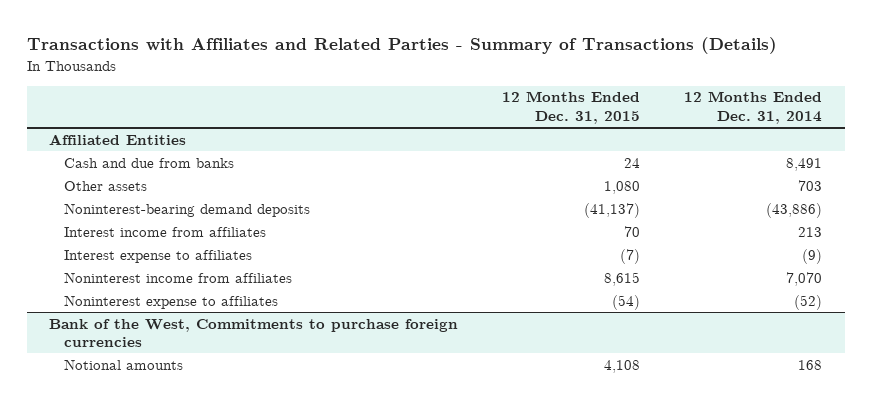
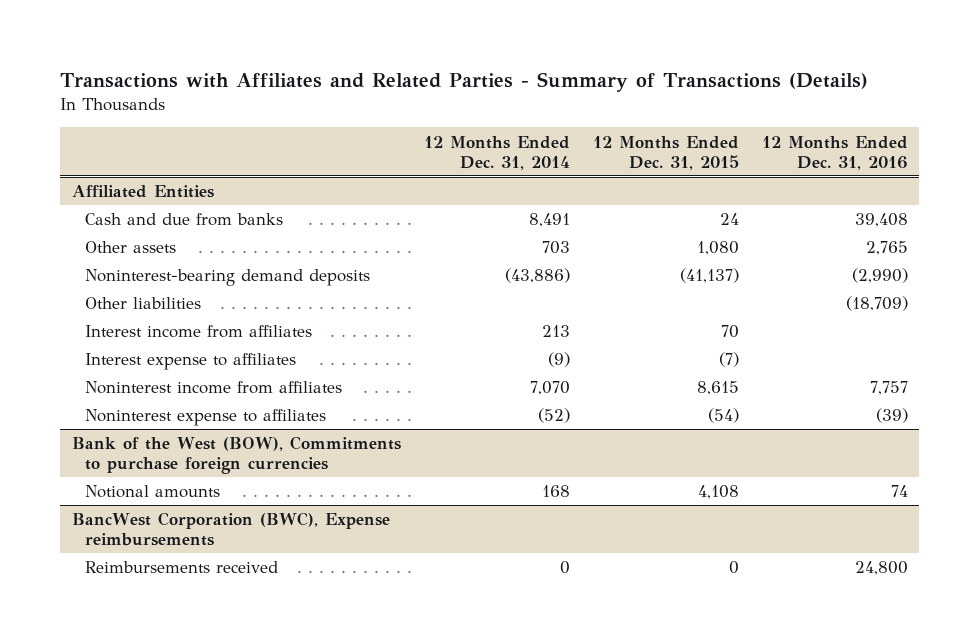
- | 12 Months Ended Dec. 31, 2015 | 12 Months Ended Dec. 31, 2014
+ | 12 Months Ended Dec. 31, 2014 | 12 Months Ended Dec. 31, 2015 | 12 Months Ended Dec. 31, 2016
@ Affiliated Entities
+ Other liabilities | | | (18,709)
- Bank of the West, Commitments to purchase foreign currencies
+ Bank of the West (BOW), Commitments to purchase foreign currencies
+ BancWest Corporation (BWC), Expense reimbursements
+ Reimbursements received | 0 | 0 | 24,800

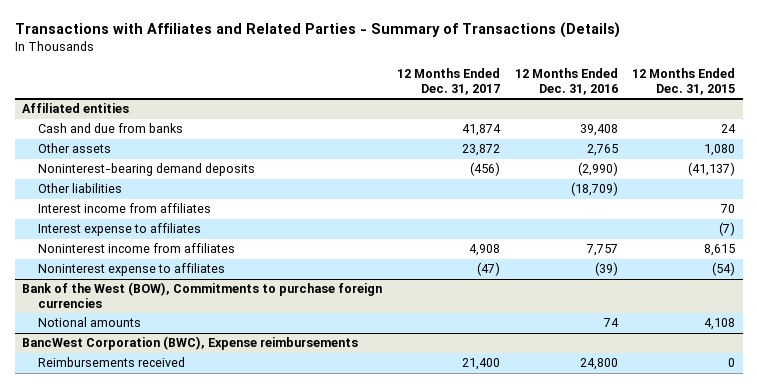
- | 12 Months Ended Dec. 31, 2014 | 12 Months Ended Dec. 31, 2015 | 12 Months Ended Dec. 31, 2016
+ | 12 Months Ended Dec. 31, 2017 | 12 Months Ended Dec. 31, 2016 | 12 Months Ended Dec. 31, 2015
- Affiliated Entities
+ Affiliated entities

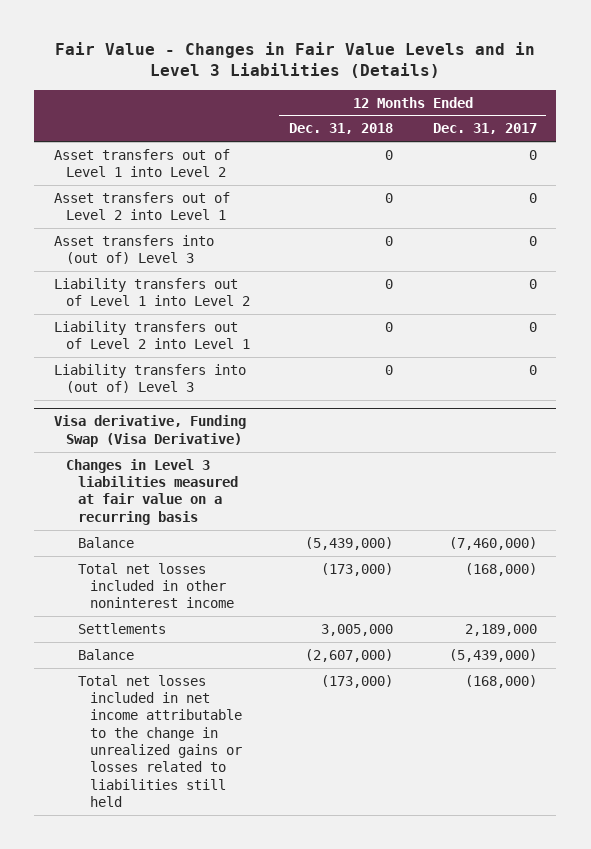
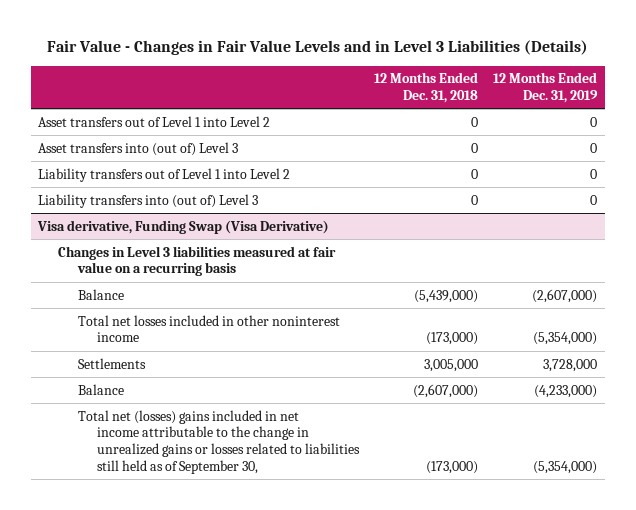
- | 12 Months Ended Dec. 31, 2018 | 12 Months Ended Dec. 31, 2017
+ | 12 Months Ended Dec. 31, 2018 | 12 Months Ended Dec. 31, 2019
- Asset transfers out of Level 2 into Level 1 | 0 | 0
- Liability transfers out of Level 2 into Level 1 | 0 | 0
@ Visa derivative, Funding Swap (Visa Derivative)
- Total net losses included in net income attributable to the change in unrealized gains or losses related to liabilities still held | (173,000) | (168,000)
+ Total net (losses) gains included in net income attributable to the change in unrealized gains or losses related to liabilities still held as of September 30, | (173,000) | (5,354,000)

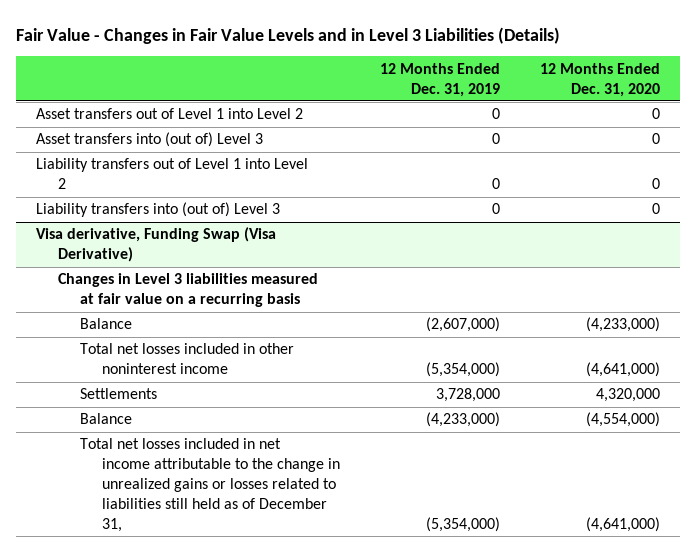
- | 12 Months Ended Dec. 31, 2018 | 12 Months Ended Dec. 31, 2019
+ | 12 Months Ended Dec. 31, 2019 | 12 Months Ended Dec. 31, 2020
@ Visa derivative, Funding Swap (Visa Derivative)
- Total net (losses) gains included in net income attributable to the change in unrealized gains or losses related to liabilities still held as of September 30, | (173,000) | (5,354,000)
+ Total net losses included in net income attributable to the change in unrealized gains or losses related to liabilities still held as of December 31, | (5,354,000) | (4,641,000)

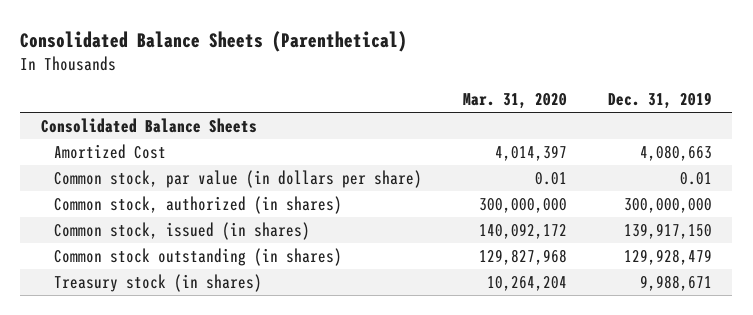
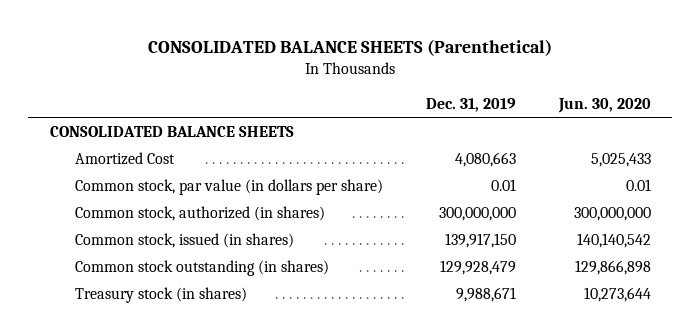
- Consolidated Balance Sheets (Parenthetical)
+ CONSOLIDATED BALANCE SHEETS (Parenthetical)
- | Mar. 31, 2020 | Dec. 31, 2019
+ | Dec. 31, 2019 | Jun. 30, 2020
- Consolidated Balance Sheets
+ CONSOLIDATED BALANCE SHEETS

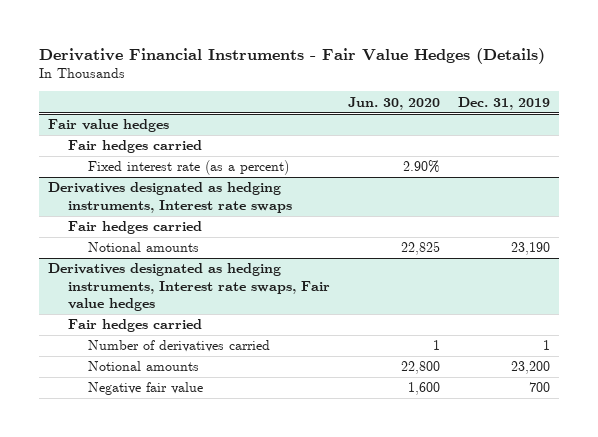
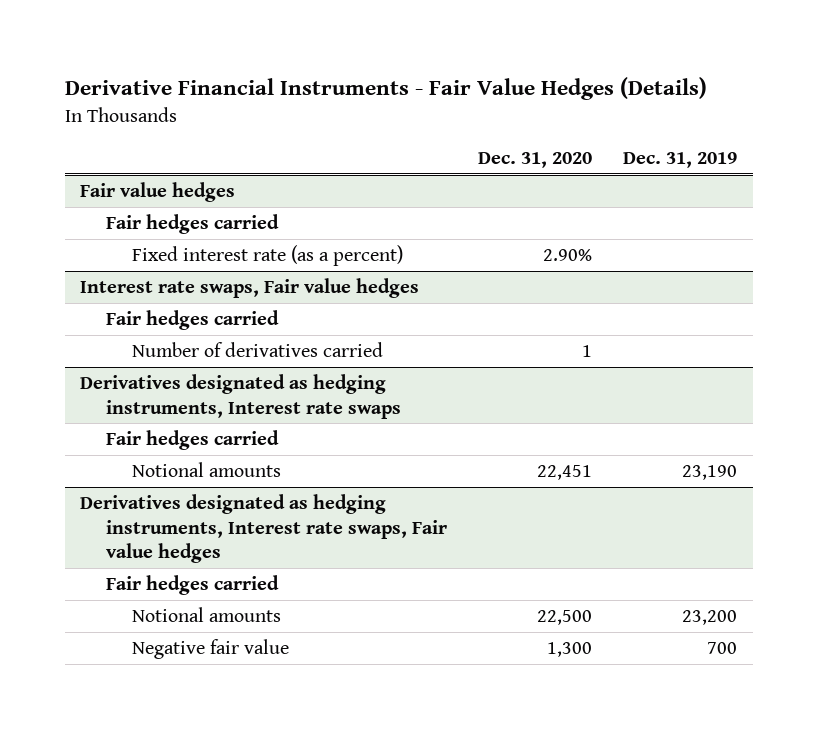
- | Jun. 30, 2020 | Dec. 31, 2019
+ | Dec. 31, 2020 | Dec. 31, 2019
+ Interest rate swaps, Fair value hedges
+ Fair hedges carried
+ Number of derivatives carried | 1 |
@ Derivatives designated as hedging instruments, Interest rate swaps, Fair value hedges
- Number of derivatives carried | 1 | 1

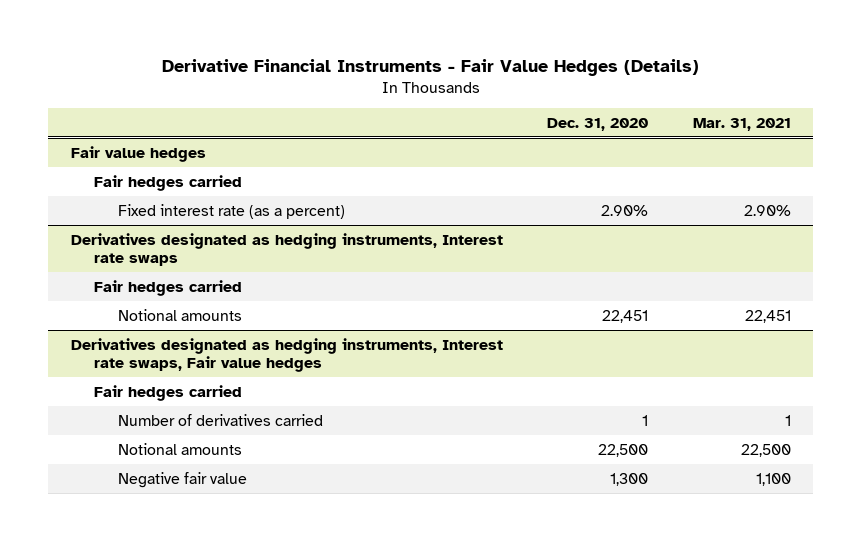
- | Dec. 31, 2020 | Dec. 31, 2019
+ | Dec. 31, 2020 | Mar. 31, 2021
- Interest rate swaps, Fair value hedges
- Fair hedges carried
- Number of derivatives carried | 1 |
@ Derivatives designated as hedging instruments, Interest rate swaps, Fair value hedges
+ Number of derivatives carried | 1 | 1

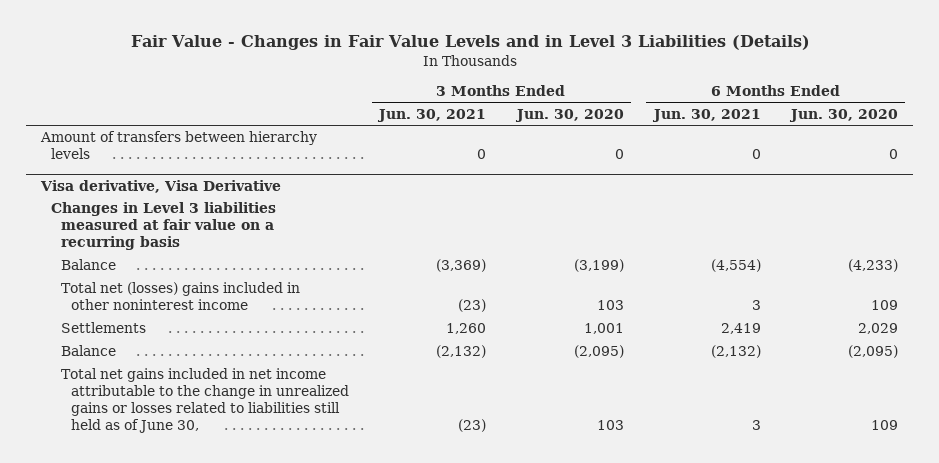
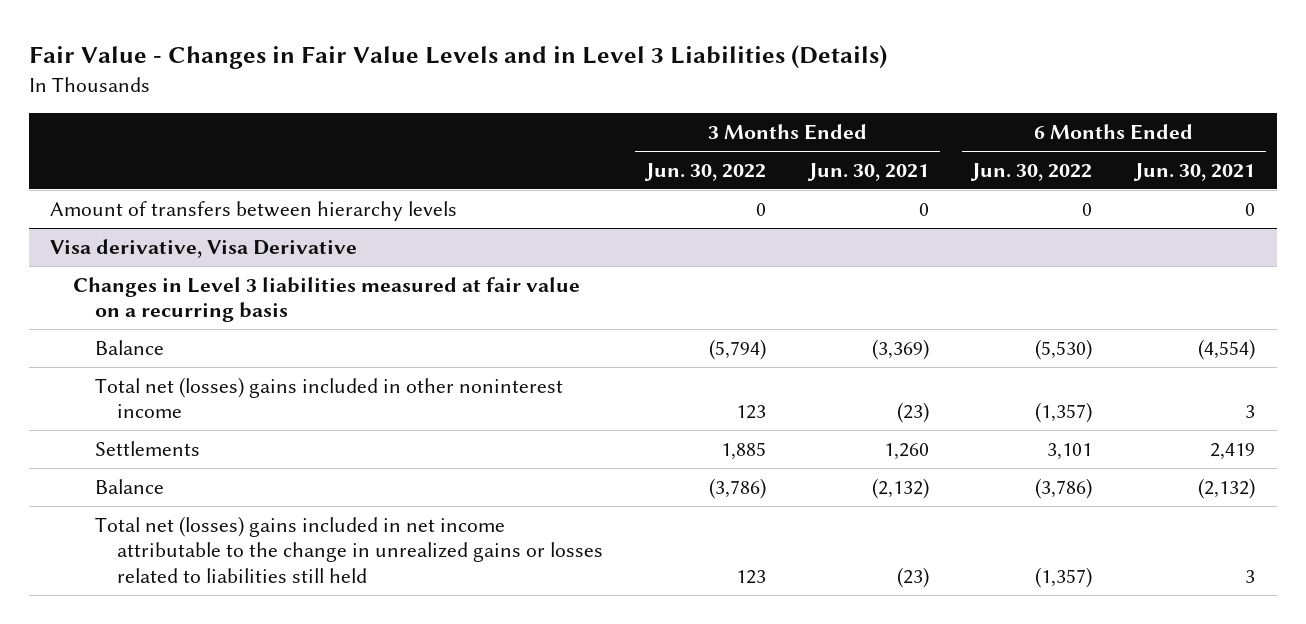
- | 3 Months Ended Jun. 30, 2021 | 3 Months Ended Jun. 30, 2020 | 6 Months Ended Jun. 30, 2021 | 6 Months Ended Jun. 30, 2020
+ | 3 Months Ended Jun. 30, 2022 | 3 Months Ended Jun. 30, 2021 | 6 Months Ended Jun. 30, 2022 | 6 Months Ended Jun. 30, 2021
@ Visa derivative, Visa Derivative
- Total net gains included in net income attributable to the change in unrealized gains or losses related to liabilities still held as of June 30, | (23) | 103 | 3 | 109
+ Total net (losses) gains included in net income attributable to the change in unrealized gains or losses related to liabilities still held | 123 | (23) | (1,357) | 3

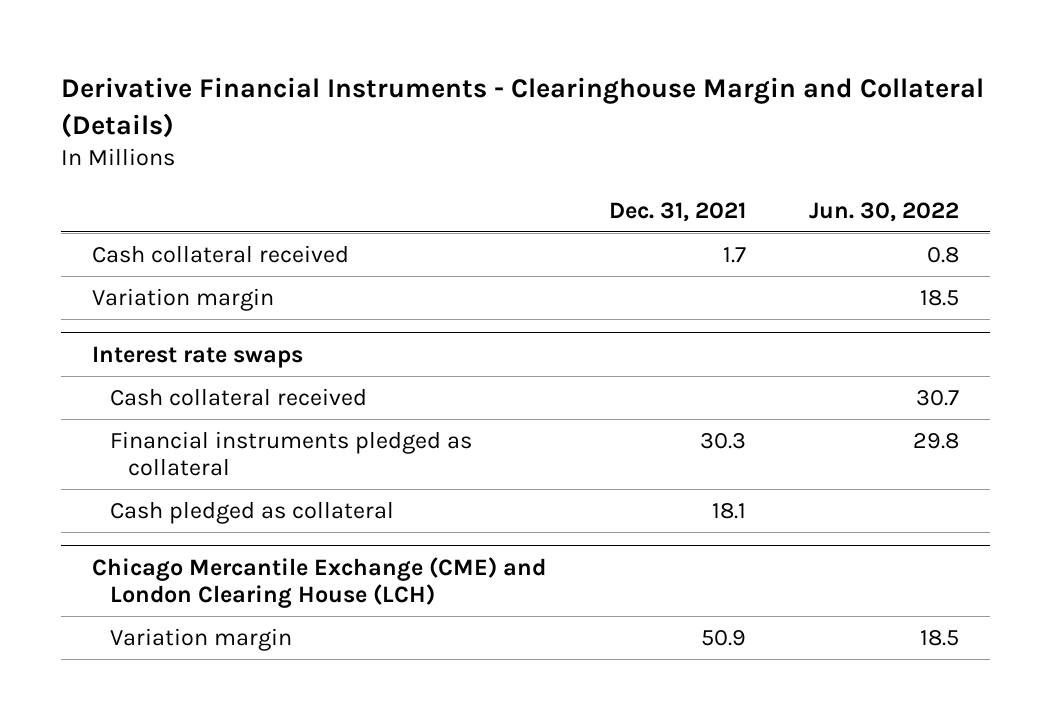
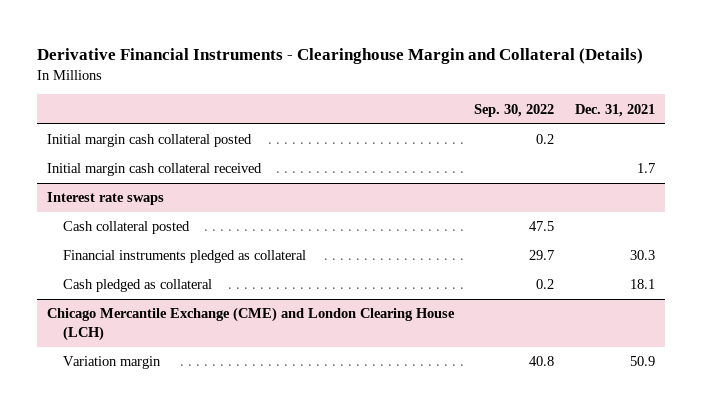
- | Dec. 31, 2021 | Jun. 30, 2022
+ | Sep. 30, 2022 | Dec. 31, 2021
- Cash collateral received | 1.7 | 0.8
- Variation margin | | 18.5
+ Initial margin cash collateral posted | 0.2 |
+ Initial margin cash collateral received | | 1.7
@ Interest rate swaps
- Cash collateral received | | 30.7
+ Cash collateral posted | 47.5 |

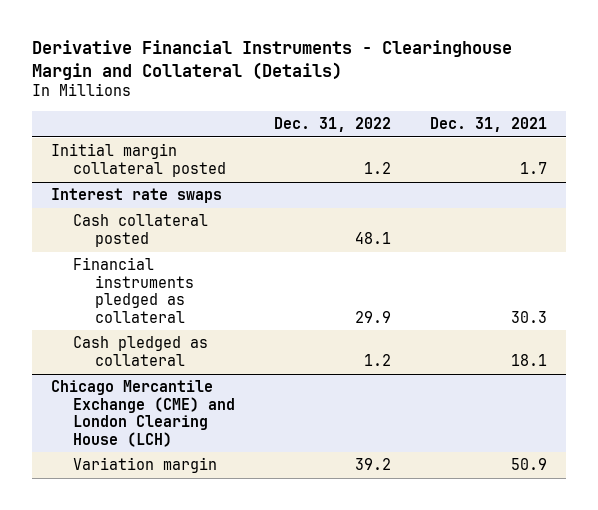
- | Sep. 30, 2022 | Dec. 31, 2021
+ | Dec. 31, 2022 | Dec. 31, 2021
- Initial margin cash collateral posted | 0.2 |
- Initial margin cash collateral received | | 1.7
+ Initial margin collateral posted | 1.2 | 1.7

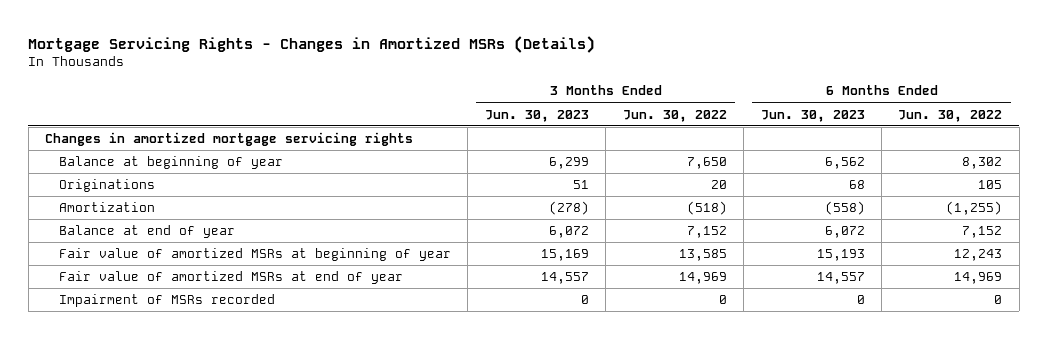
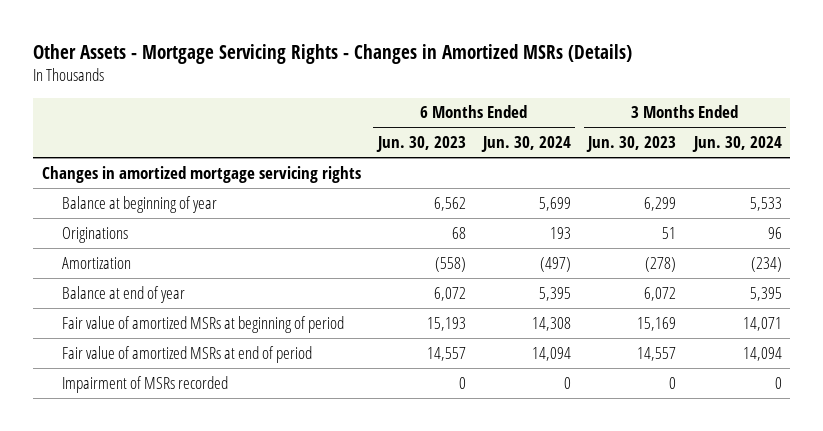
- Mortgage Servicing Rights - Changes in Amortized MSRs (Details)
+ Other Assets - Mortgage Servicing Rights - Changes in Amortized MSRs (Details)
- | 3 Months Ended Jun. 30, 2023 | 3 Months Ended Jun. 30, 2022 | 6 Months Ended Jun. 30, 2023 | 6 Months Ended Jun. 30, 2022
+ | 6 Months Ended Jun. 30, 2023 | 6 Months Ended Jun. 30, 2024 | 3 Months Ended Jun. 30, 2023 | 3 Months Ended Jun. 30, 2024
- Fair value of amortized MSRs at beginning of year | 15,169 | 13,585 | 15,193 | 12,243
- Fair value of amortized MSRs at end of year | 14,557 | 14,969 | 14,557 | 14,969
+ Fair value of amortized MSRs at beginning of period | 15,193 | 14,308 | 15,169 | 14,071
+ Fair value of amortized MSRs at end of period | 14,557 | 14,094 | 14,557 | 14,094

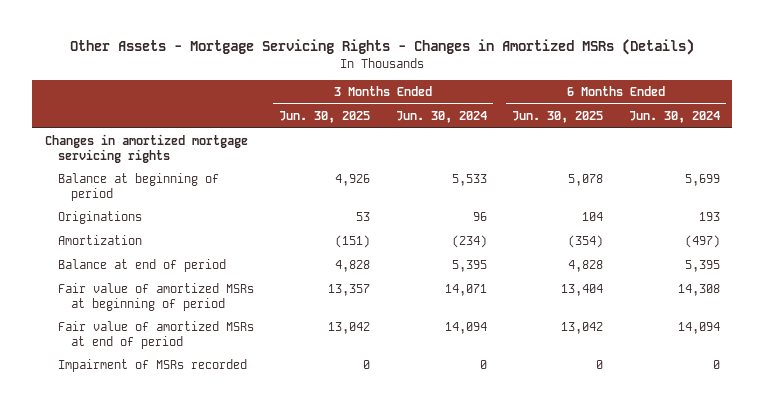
- | 6 Months Ended Jun. 30, 2023 | 6 Months Ended Jun. 30, 2024 | 3 Months Ended Jun. 30, 2023 | 3 Months Ended Jun. 30, 2024
+ | 3 Months Ended Jun. 30, 2025 | 3 Months Ended Jun. 30, 2024 | 6 Months Ended Jun. 30, 2025 | 6 Months Ended Jun. 30, 2024
- Balance at beginning of year | 6,562 | 5,699 | 6,299 | 5,533
+ Balance at beginning of period | 4,926 | 5,533 | 5,078 | 5,699
- Balance at end of year | 6,072 | 5,395 | 6,072 | 5,395
+ Balance at end of period | 4,828 | 5,395 | 4,828 | 5,395

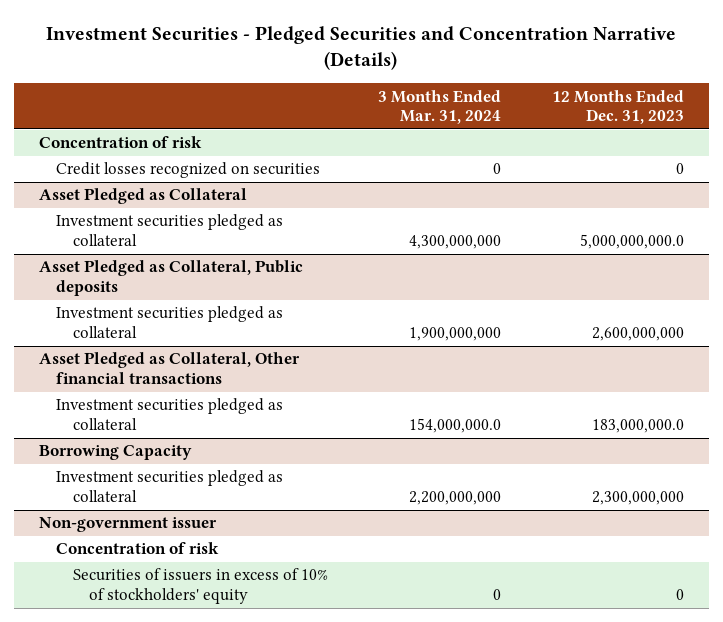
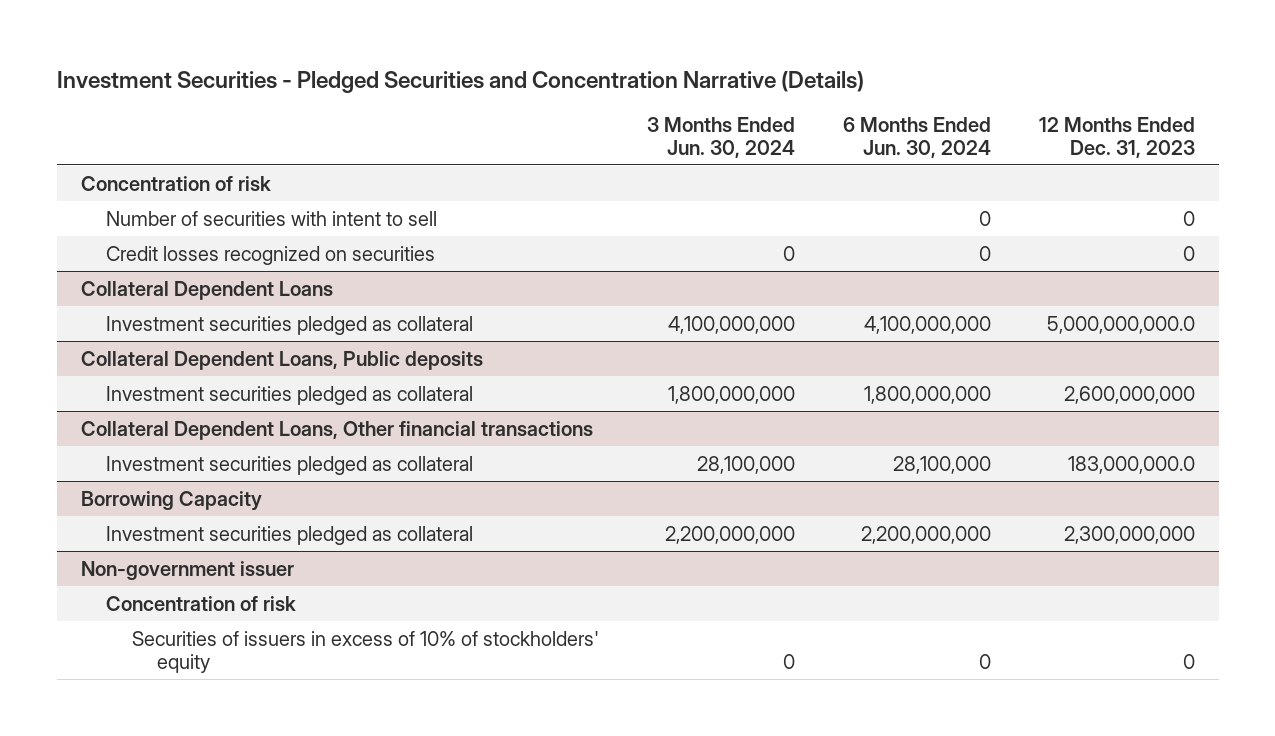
- | 3 Months Ended Mar. 31, 2024 | 12 Months Ended Dec. 31, 2023
+ | 3 Months Ended Jun. 30, 2024 | 6 Months Ended Jun. 30, 2024 | 12 Months Ended Dec. 31, 2023
+ Number of securities with intent to sell | | 0 | 0
- Asset Pledged as Collateral
+ Collateral Dependent Loans
- Asset Pledged as Collateral, Public deposits
+ Collateral Dependent Loans, Public deposits
- Asset Pledged as Collateral, Other financial transactions
+ Collateral Dependent Loans, Other financial transactions

